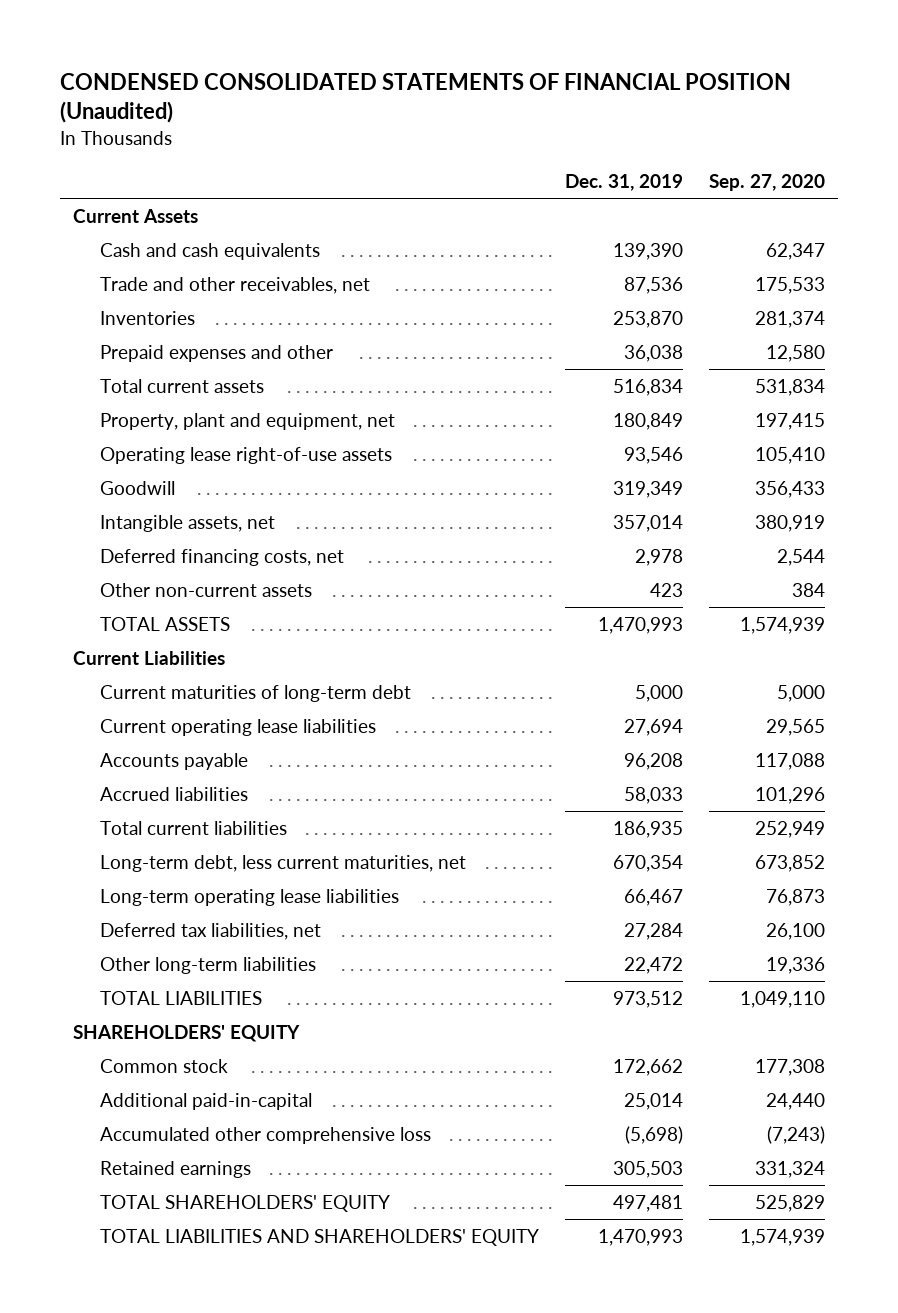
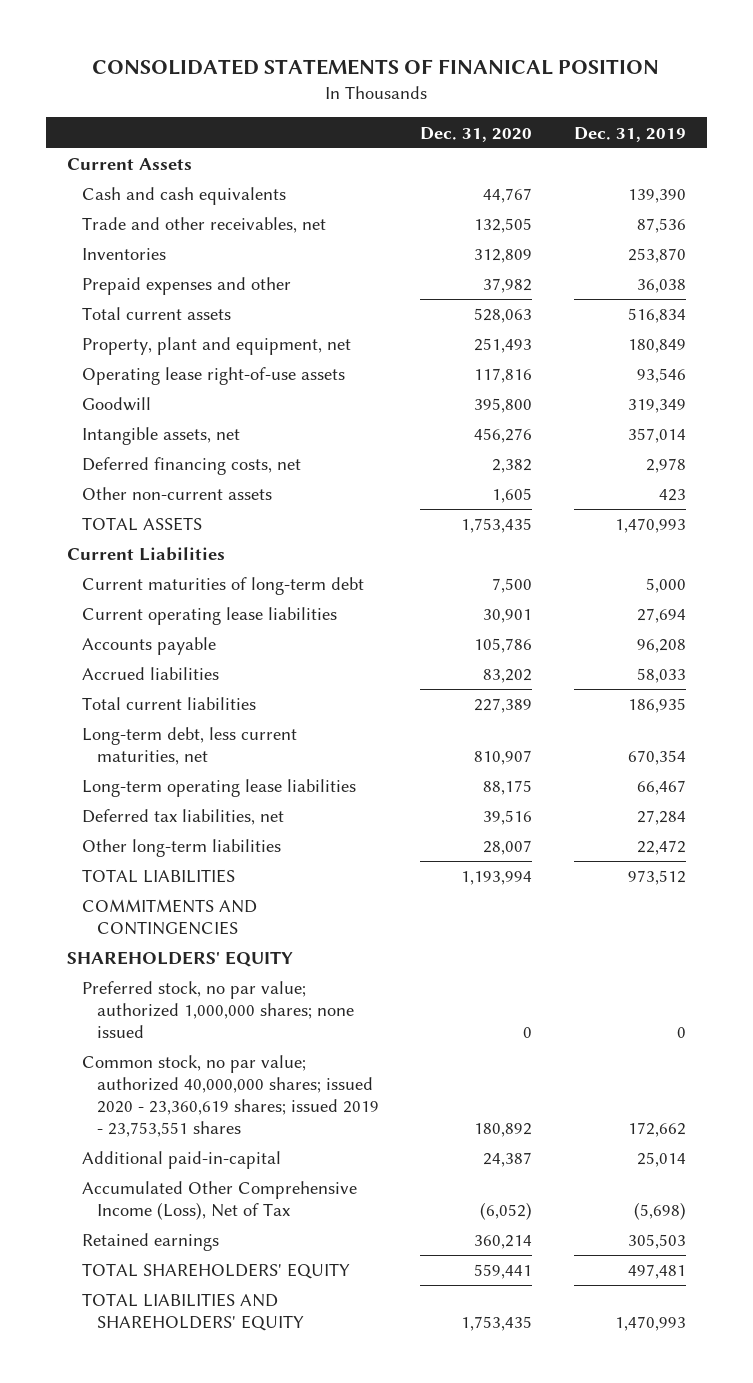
- CONDENSED CONSOLIDATED STATEMENTS OF FINANCIAL POSITION (Unaudited)
+ CONSOLIDATED STATEMENTS OF FINANICAL POSITION
- | Dec. 31, 2019 | Sep. 27, 2020
+ | Dec. 31, 2020 | Dec. 31, 2019
+ COMMITMENTS AND CONTINGENCIES
- Common stock | 172,662 | 177,308
+ Preferred stock, no par value; authorized 1,000,000 shares; none issued | 0 | 0
+ Common stock, no par value; authorized 40,000,000 shares; issued 2020 - 23,360,619 shares; issued 2019 - 23,753,551 shares | 180,892 | 172,662
- Accumulated other comprehensive loss | (5,698) | (7,243)
+ Accumulated Other Comprehensive Income (Loss), Net of Tax | (6,052) | (5,698)

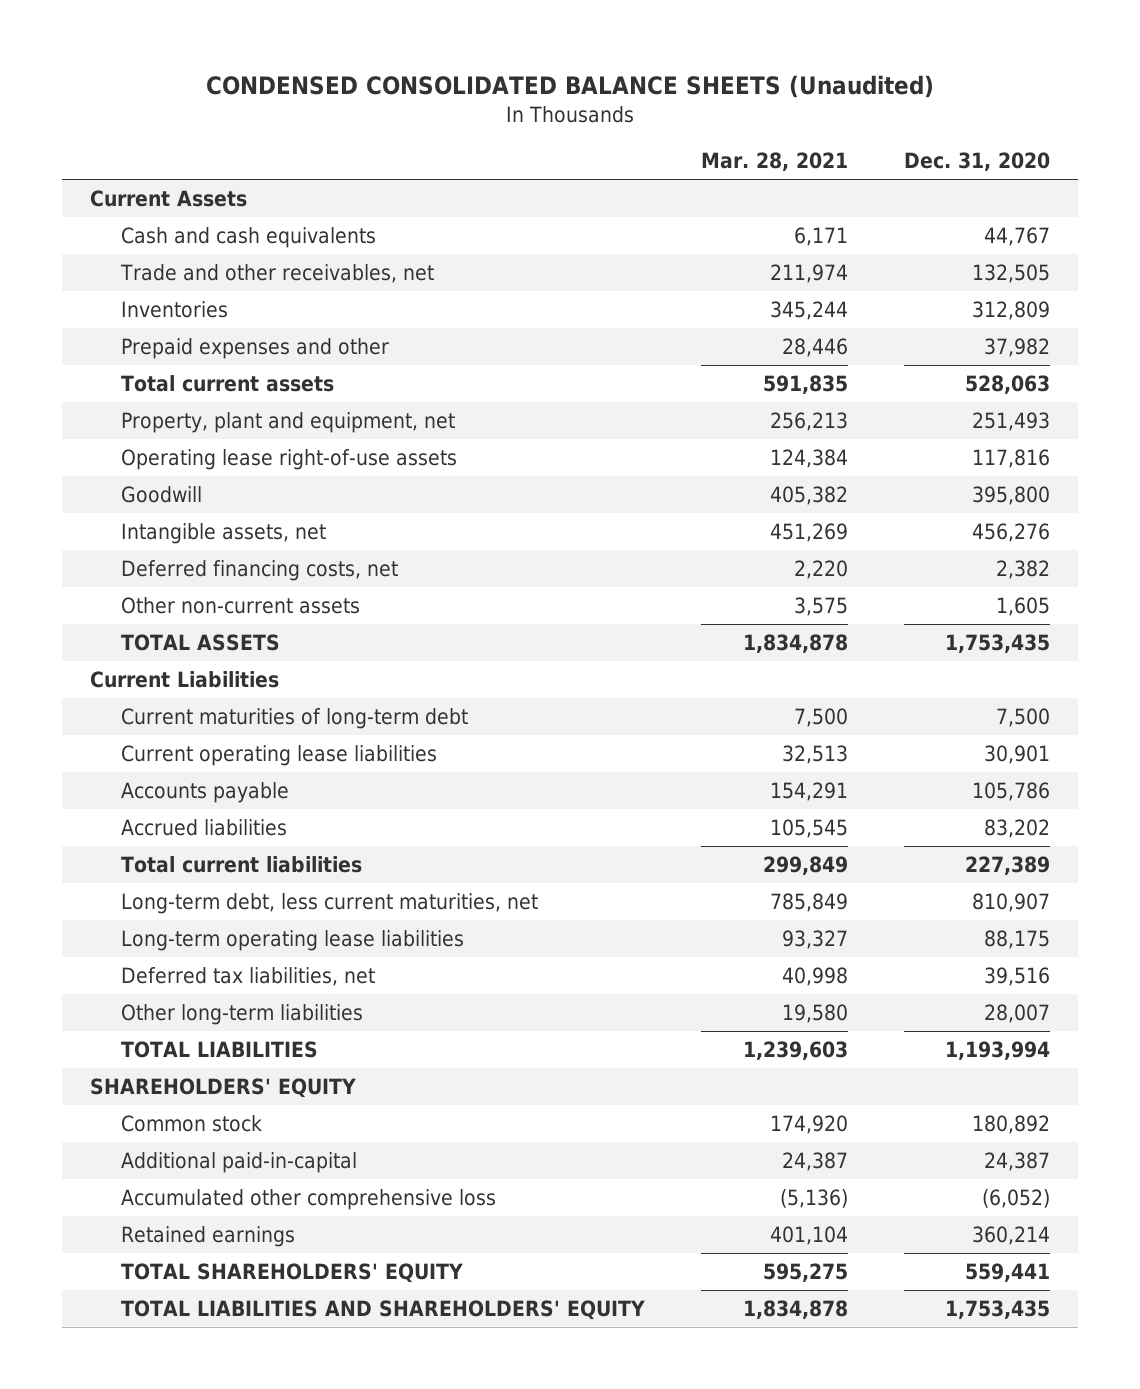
- CONSOLIDATED STATEMENTS OF FINANICAL POSITION
+ CONDENSED CONSOLIDATED BALANCE SHEETS (Unaudited)
- | Dec. 31, 2020 | Dec. 31, 2019
+ | Mar. 28, 2021 | Dec. 31, 2020
- COMMITMENTS AND CONTINGENCIES
- Preferred stock, no par value; authorized 1,000,000 shares; none issued | 0 | 0
- Common stock, no par value; authorized 40,000,000 shares; issued 2020 - 23,360,619 shares; issued 2019 - 23,753,551 shares | 180,892 | 172,662
+ Common stock | 174,920 | 180,892
- Accumulated Other Comprehensive Income (Loss), Net of Tax | (6,052) | (5,698)
+ Accumulated other comprehensive loss | (5,136) | (6,052)

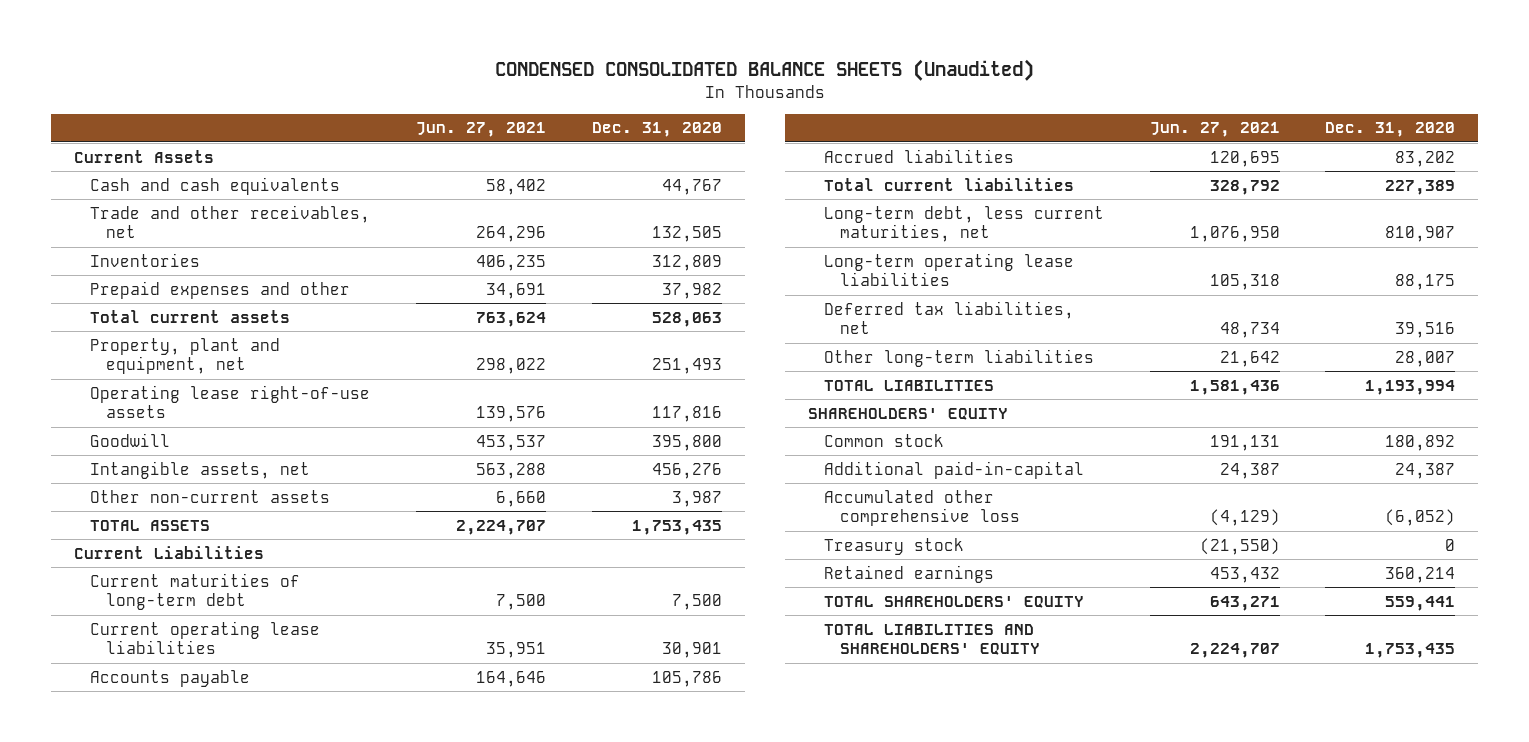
- | Mar. 28, 2021 | Dec. 31, 2020
+ | Jun. 27, 2021 | Dec. 31, 2020
- Deferred financing costs, net | 2,220 | 2,382
- Other non-current assets | 3,575 | 1,605
+ Other non-current assets | 6,660 | 3,987
+ Treasury stock | (21,550) | 0

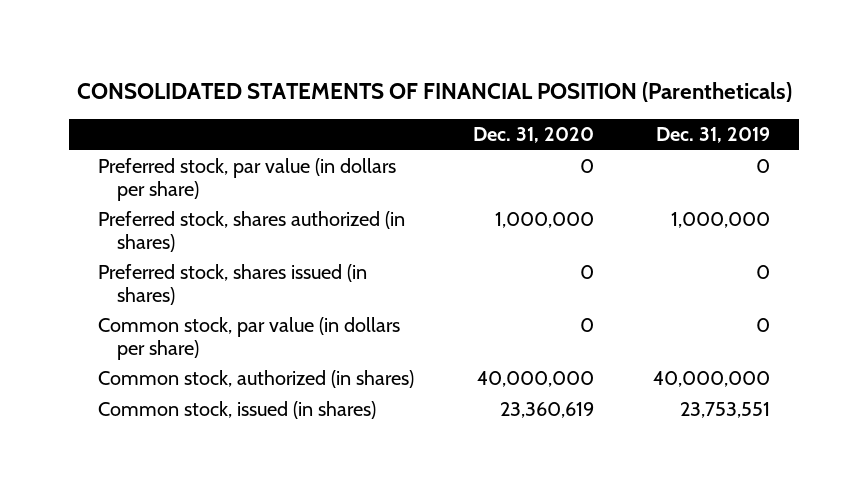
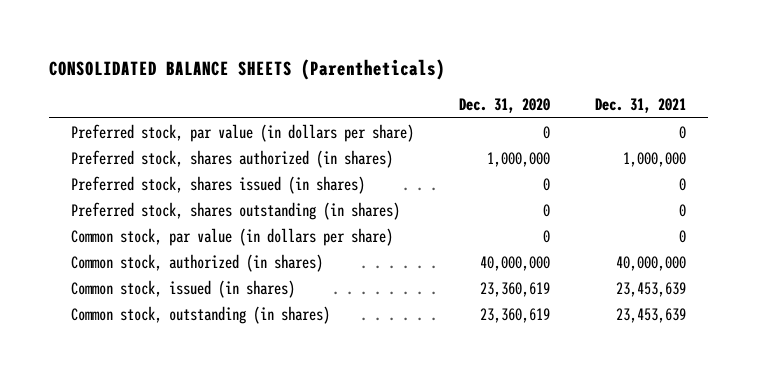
- CONSOLIDATED STATEMENTS OF FINANCIAL POSITION (Parentheticals)
+ CONSOLIDATED BALANCE SHEETS (Parentheticals)
- | Dec. 31, 2020 | Dec. 31, 2019
+ | Dec. 31, 2020 | Dec. 31, 2021
+ Preferred stock, shares outstanding (in shares) | 0 | 0
+ Common stock, outstanding (in shares) | 23,360,619 | 23,453,639

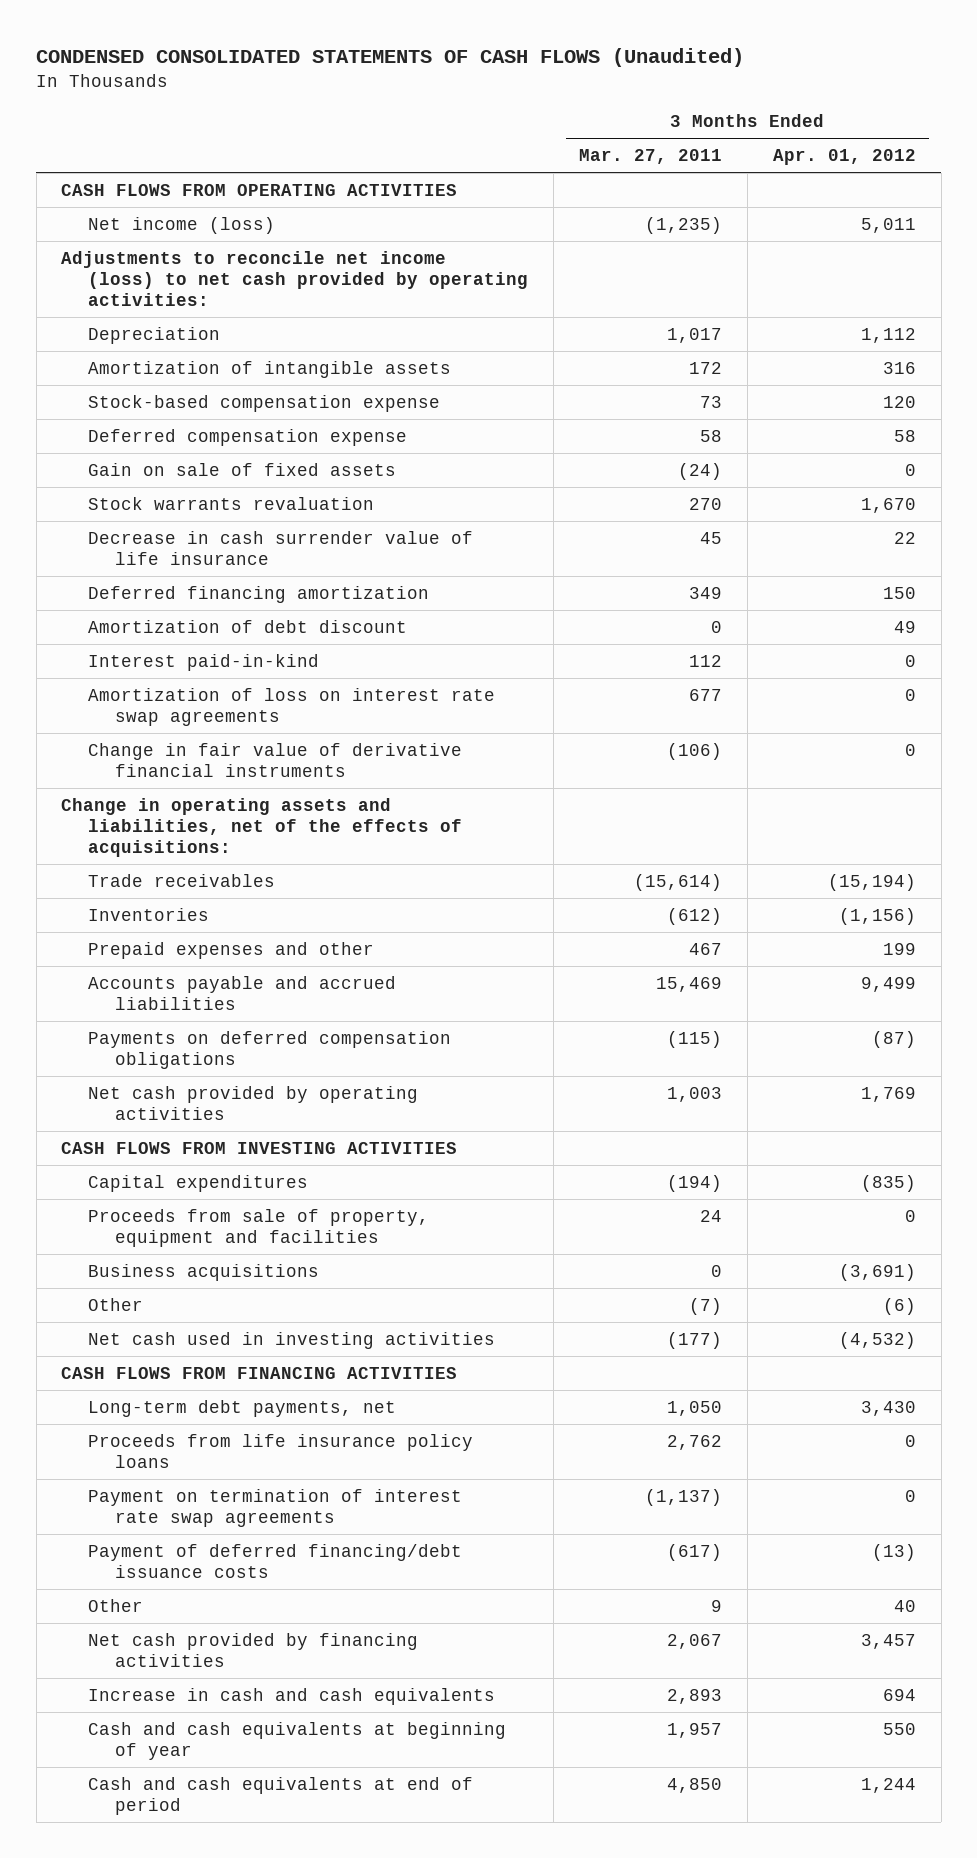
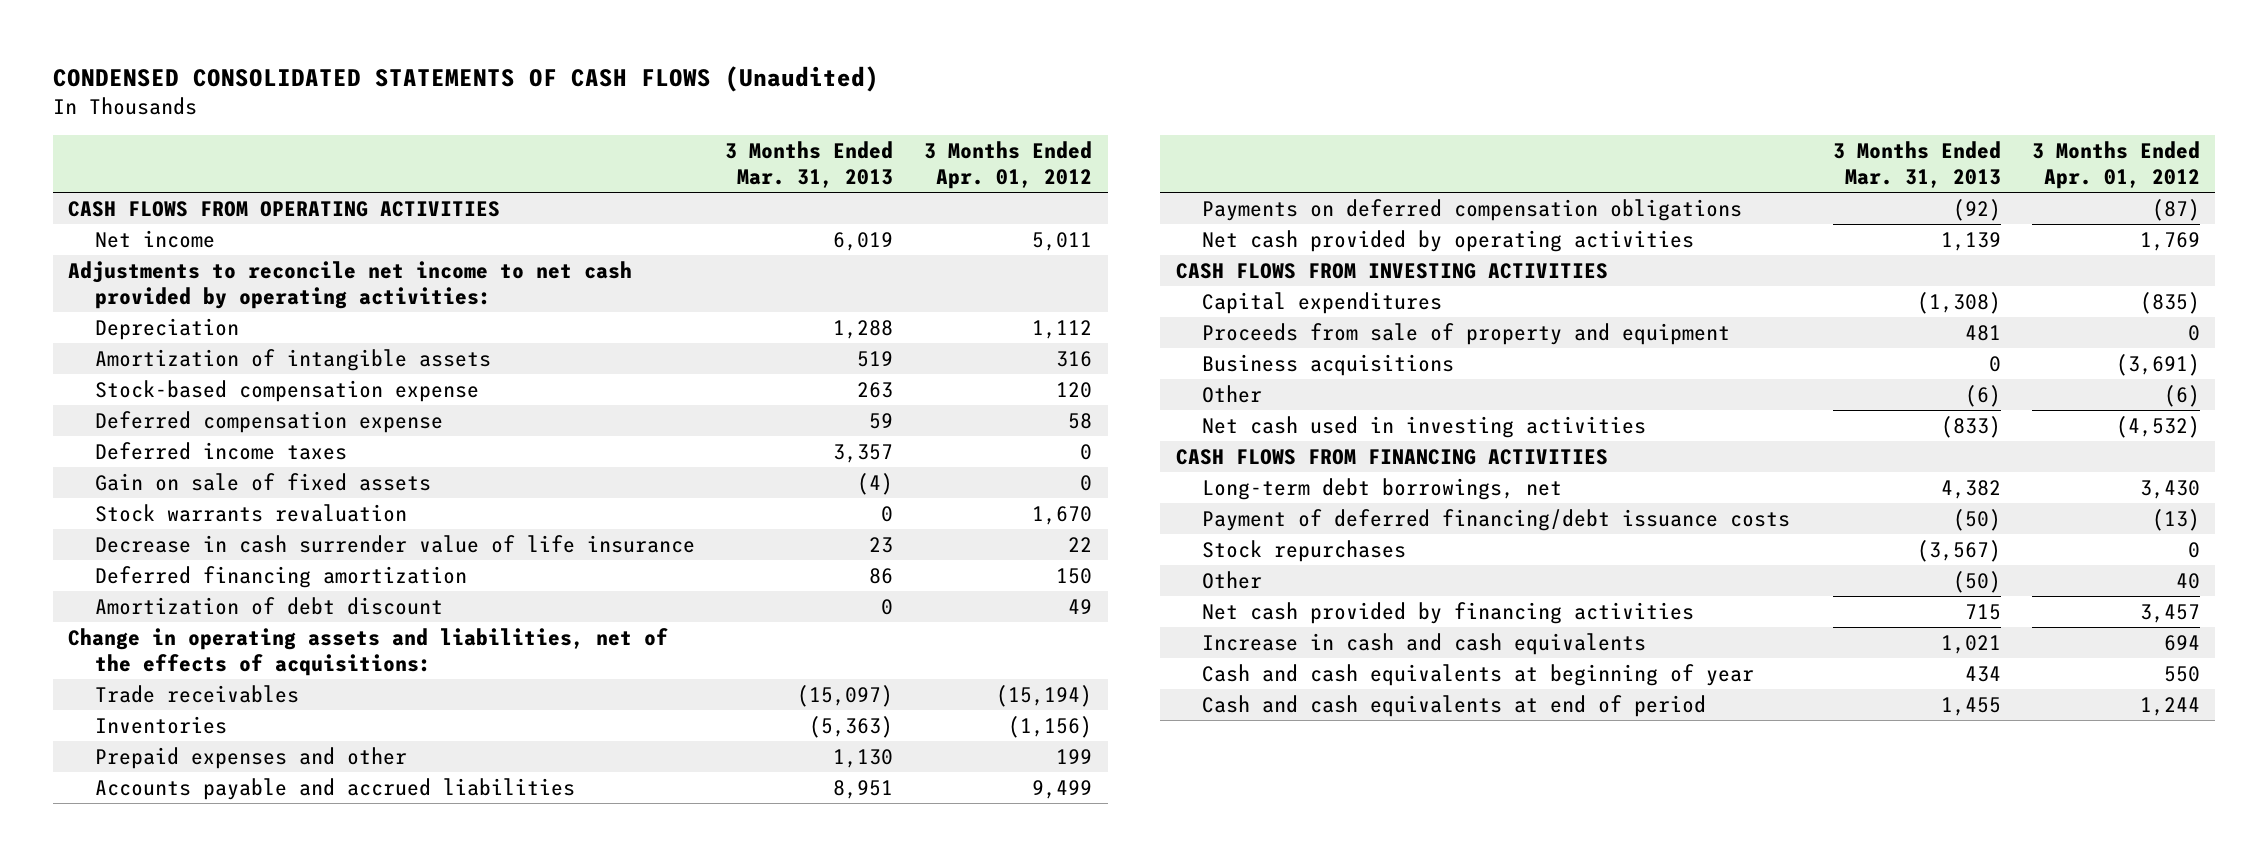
- | 3 Months Ended Mar. 27, 2011 | 3 Months Ended Apr. 01, 2012
+ | 3 Months Ended Mar. 31, 2013 | 3 Months Ended Apr. 01, 2012
- Net income (loss) | (1,235) | 5,011
- Adjustments to reconcile net income (loss) to net cash provided by operating activities:
+ Net income | 6,019 | 5,011
+ Adjustments to reconcile net income to net cash provided by operating activities:
+ Deferred income taxes | 3,357 | 0
- Interest paid-in-kind | 112 | 0
- Amortization of loss on interest rate swap agreements | 677 | 0
- Change in fair value of derivative financial instruments | (106) | 0
- Proceeds from sale of property, equipment and facilities | 24 | 0
+ Proceeds from sale of property and equipment | 481 | 0
- Long-term debt payments, net | 1,050 | 3,430
- Proceeds from life insurance policy loans | 2,762 | 0
- Payment on termination of interest rate swap agreements | (1,137) | 0
+ Long-term debt borrowings, net | 4,382 | 3,430
+ Stock repurchases | (3,567) | 0

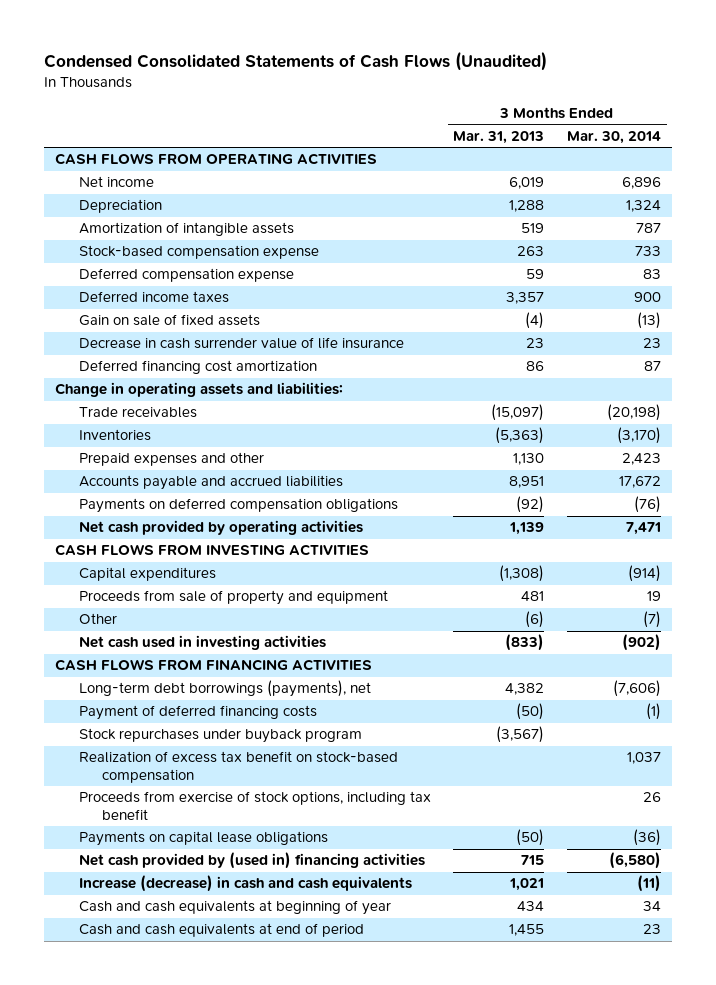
- CONDENSED CONSOLIDATED STATEMENTS OF CASH FLOWS (Unaudited)
+ Condensed Consolidated Statements of Cash Flows (Unaudited)
- | 3 Months Ended Mar. 31, 2013 | 3 Months Ended Apr. 01, 2012
+ | 3 Months Ended Mar. 31, 2013 | 3 Months Ended Mar. 30, 2014
- Adjustments to reconcile net income to net cash provided by operating activities:
- Stock warrants revaluation | 0 | 1,670
- Deferred financing amortization | 86 | 150
- Amortization of debt discount | 0 | 49
- Change in operating assets and liabilities, net of the effects of acquisitions:
+ Deferred financing cost amortization | 86 | 87
+ Change in operating assets and liabilities:
- Business acquisitions | 0 | (3,691)
- Long-term debt borrowings, net | 4,382 | 3,430
- Payment of deferred financing/debt issuance costs | (50) | (13)
- Stock repurchases | (3,567) | 0
- Other | (50) | 40
- Net cash provided by financing activities | 715 | 3,457
- Increase in cash and cash equivalents | 1,021 | 694
+ Long-term debt borrowings (payments), net | 4,382 | (7,606)
+ Payment of deferred financing costs | (50) | (1)
+ Stock repurchases under buyback program | (3,567) |
+ Realization of excess tax benefit on stock-based compensation | | 1,037
+ Proceeds from exercise of stock options, including tax benefit | | 26
+ Payments on capital lease obligations | (50) | (36)
+ Net cash provided by (used in) financing activities | 715 | (6,580)
+ Increase (decrease) in cash and cash equivalents | 1,021 | (11)

